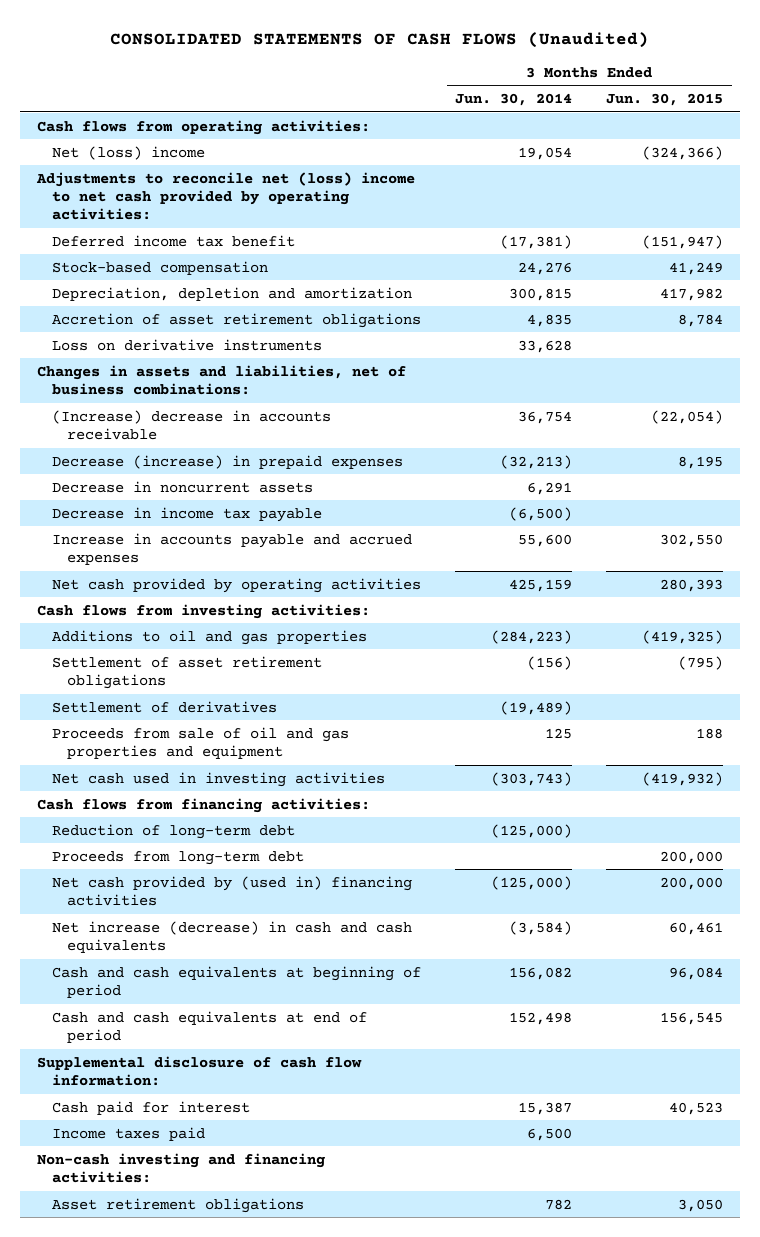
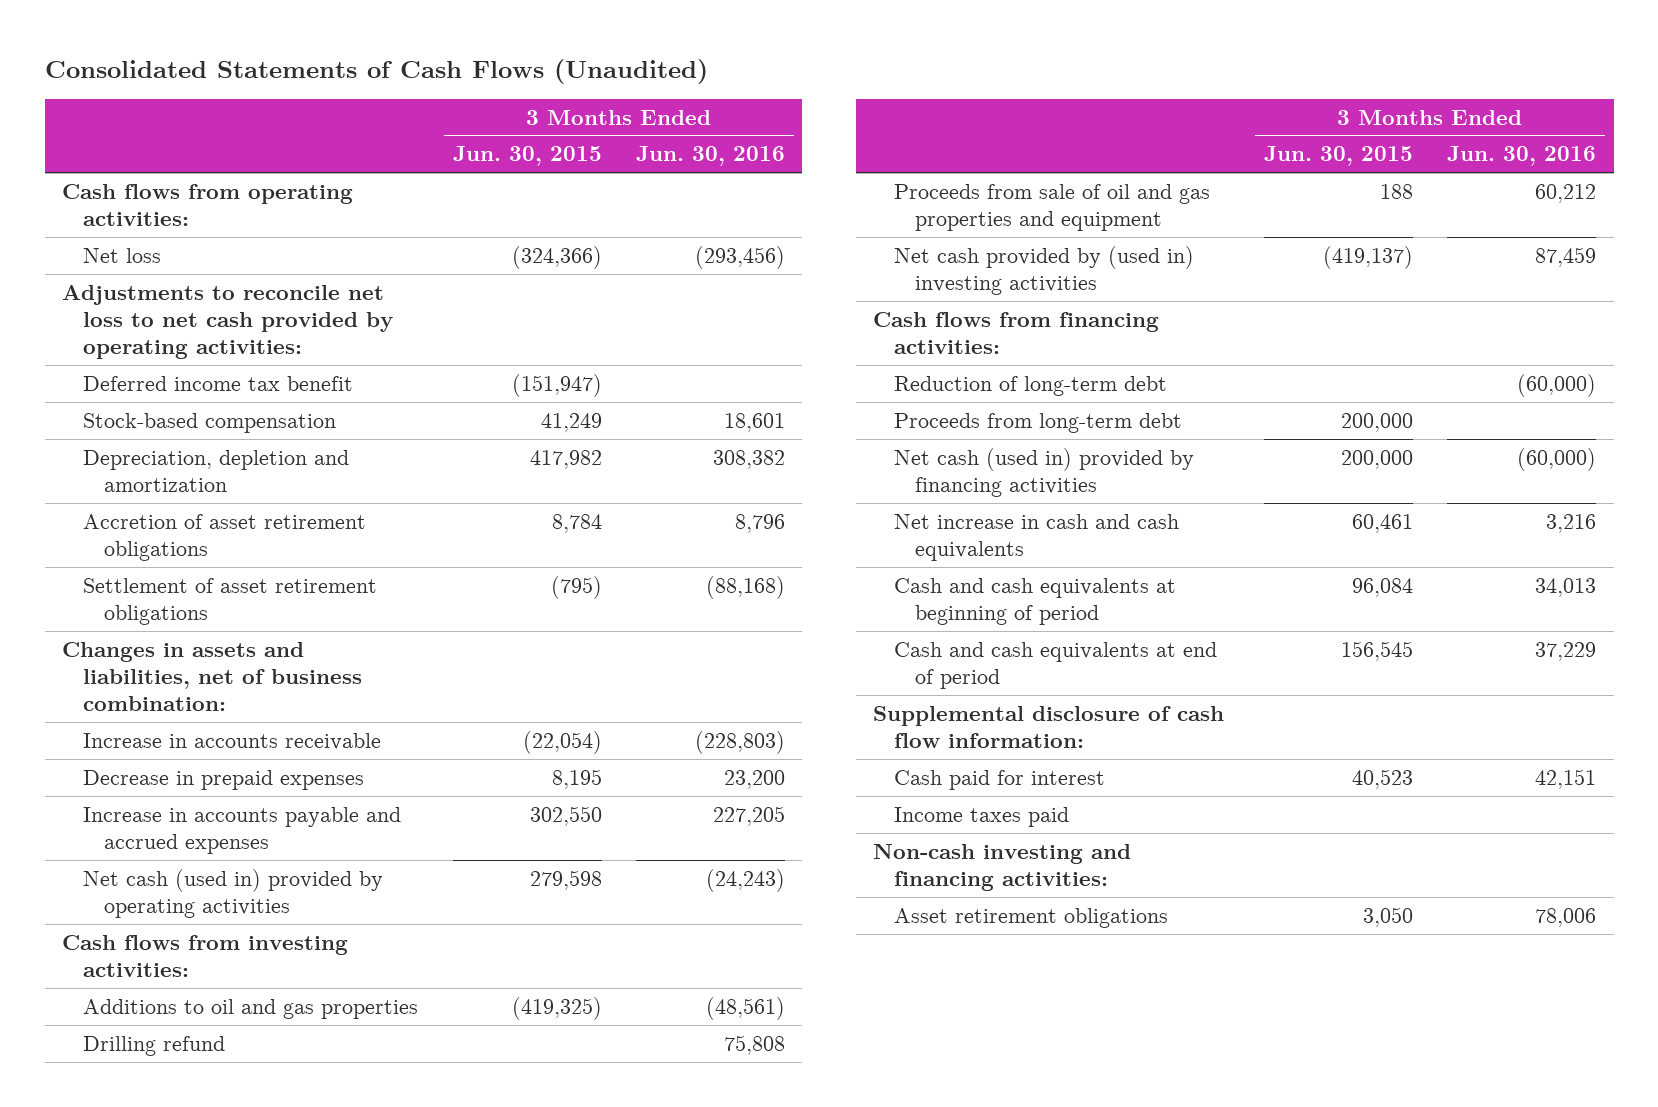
- CONSOLIDATED STATEMENTS OF CASH FLOWS (Unaudited)
+ Consolidated Statements of Cash Flows (Unaudited)
- | 3 Months Ended Jun. 30, 2014 | 3 Months Ended Jun. 30, 2015
+ | 3 Months Ended Jun. 30, 2015 | 3 Months Ended Jun. 30, 2016
- Net (loss) income | 19,054 | (324,366)
- Adjustments to reconcile net (loss) income to net cash provided by operating activities:
+ Net loss | (324,366) | (293,456)
+ Adjustments to reconcile net loss to net cash provided by operating activities:
- Loss on derivative instruments | 33,628 |
- Changes in assets and liabilities, net of business combinations:
- (Increase) decrease in accounts receivable | 36,754 | (22,054)
- Decrease (increase) in prepaid expenses | (32,213) | 8,195
- Decrease in noncurrent assets | 6,291 |
- Decrease in income tax payable | (6,500) |
moved up: Settlement of asset retirement obligations | (795) | (88,168)
+ Changes in assets and liabilities, net of business combination:
+ Increase in accounts receivable | (22,054) | (228,803)
+ Decrease in prepaid expenses | 8,195 | 23,200
- Net cash provided by operating activities | 425,159 | 280,393
+ Net cash (used in) provided by operating activities | 279,598 | (24,243)
- Settlement of derivatives | (19,489) |
+ Drilling refund | | 75,808
- Net cash used in investing activities | (303,743) | (419,932)
+ Net cash provided by (used in) investing activities | (419,137) | 87,459
- Net cash provided by (used in) financing activities | (125,000) | 200,000
- Net increase (decrease) in cash and cash equivalents | (3,584) | 60,461
+ Net cash (used in) provided by financing activities | 200,000 | (60,000)
+ Net increase in cash and cash equivalents | 60,461 | 3,216

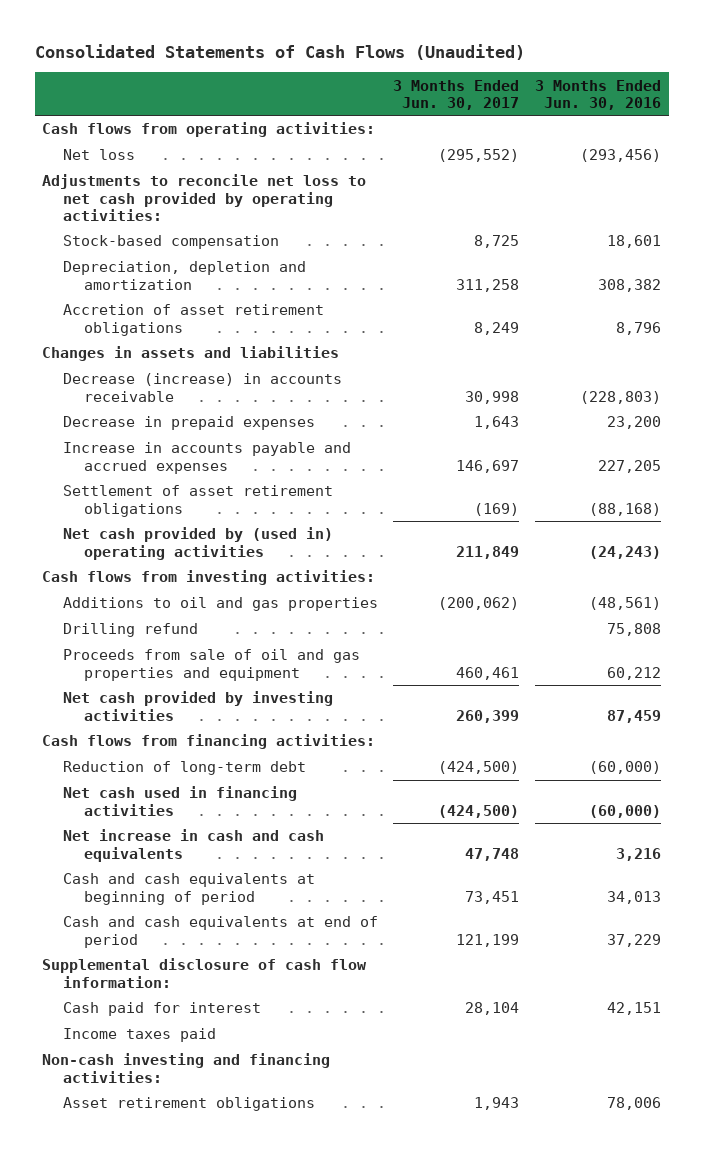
- | 3 Months Ended Jun. 30, 2015 | 3 Months Ended Jun. 30, 2016
+ | 3 Months Ended Jun. 30, 2017 | 3 Months Ended Jun. 30, 2016
- Deferred income tax benefit | (151,947) |
- Changes in assets and liabilities, net of business combination:
- Increase in accounts receivable | (22,054) | (228,803)
+ Changes in assets and liabilities
+ Decrease (increase) in accounts receivable | 30,998 | (228,803)
- Net cash (used in) provided by operating activities | 279,598 | (24,243)
moved down: Settlement of asset retirement obligations | (169) | (88,168)
+ Net cash provided by (used in) operating activities | 211,849 | (24,243)
- Net cash provided by (used in) investing activities | (419,137) | 87,459
+ Net cash provided by investing activities | 260,399 | 87,459
- Proceeds from long-term debt | 200,000 |
- Net cash (used in) provided by financing activities | 200,000 | (60,000)
+ Net cash used in financing activities | (424,500) | (60,000)

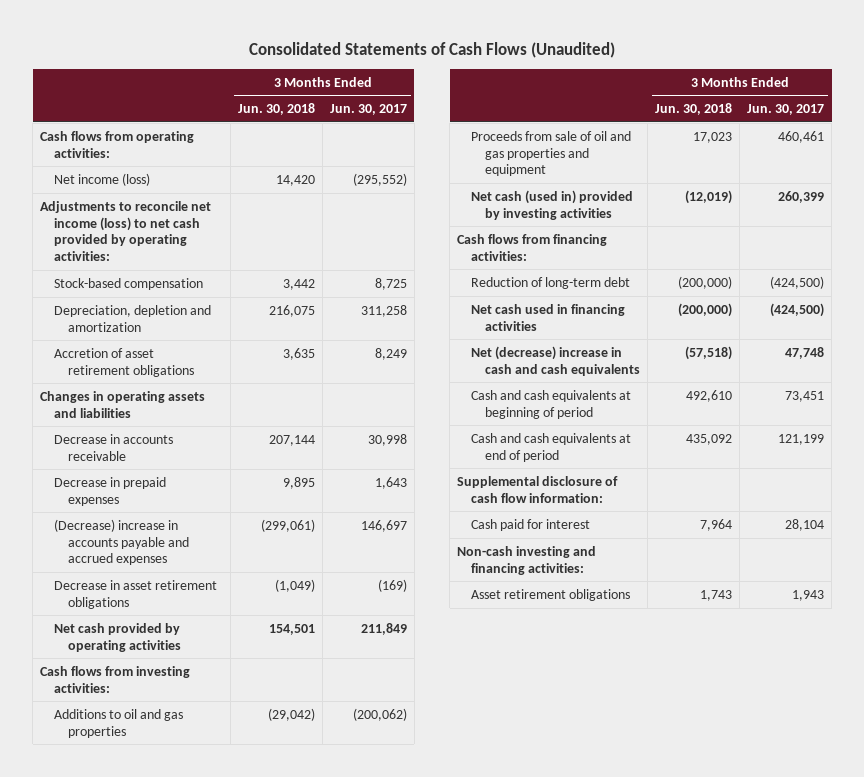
- | 3 Months Ended Jun. 30, 2017 | 3 Months Ended Jun. 30, 2016
+ | 3 Months Ended Jun. 30, 2018 | 3 Months Ended Jun. 30, 2017
- Net loss | (295,552) | (293,456)
- Adjustments to reconcile net loss to net cash provided by operating activities:
+ Net income (loss) | 14,420 | (295,552)
+ Adjustments to reconcile net income (loss) to net cash provided by operating activities:
- Changes in assets and liabilities
- Decrease (increase) in accounts receivable | 30,998 | (228,803)
+ Changes in operating assets and liabilities
+ Decrease in accounts receivable | 207,144 | 30,998
- Increase in accounts payable and accrued expenses | 146,697 | 227,205
- Settlement of asset retirement obligations | (169) | (88,168)
- Net cash provided by (used in) operating activities | 211,849 | (24,243)
+ (Decrease) increase in accounts payable and accrued expenses | (299,061) | 146,697
+ Decrease in asset retirement obligations | (1,049) | (169)
+ Net cash provided by operating activities | 154,501 | 211,849
- Drilling refund | | 75,808
- Net cash provided by investing activities | 260,399 | 87,459
+ Net cash (used in) provided by investing activities | (12,019) | 260,399
- Net increase in cash and cash equivalents | 47,748 | 3,216
+ Net (decrease) increase in cash and cash equivalents | (57,518) | 47,748
- Income taxes paid

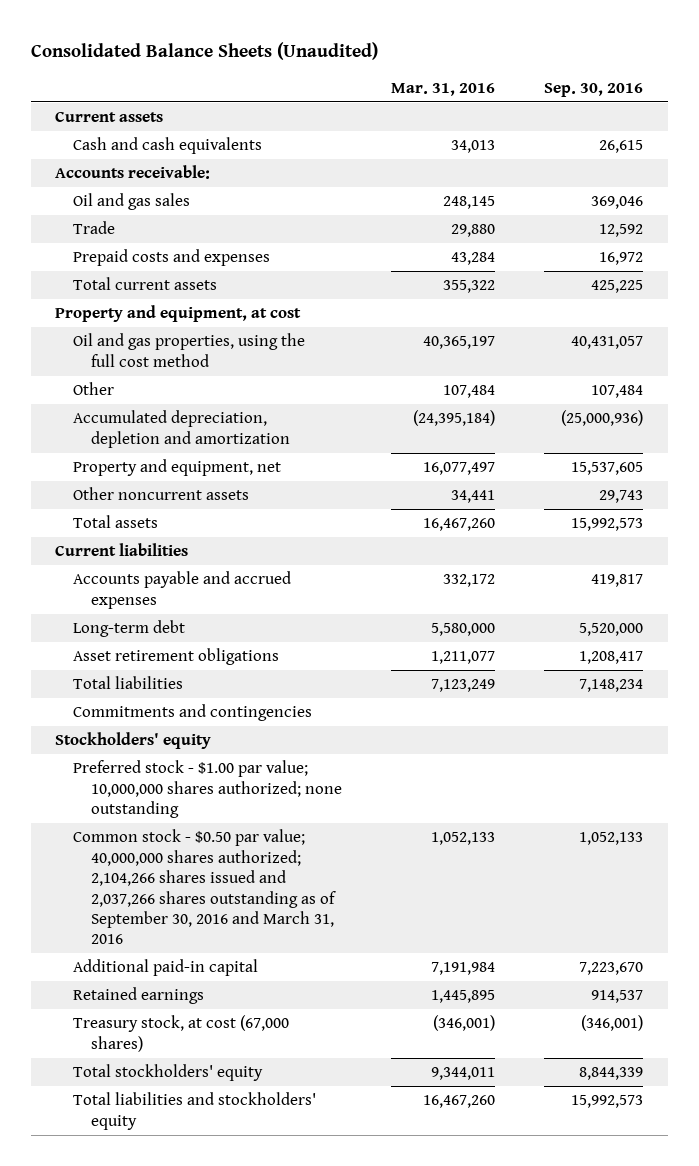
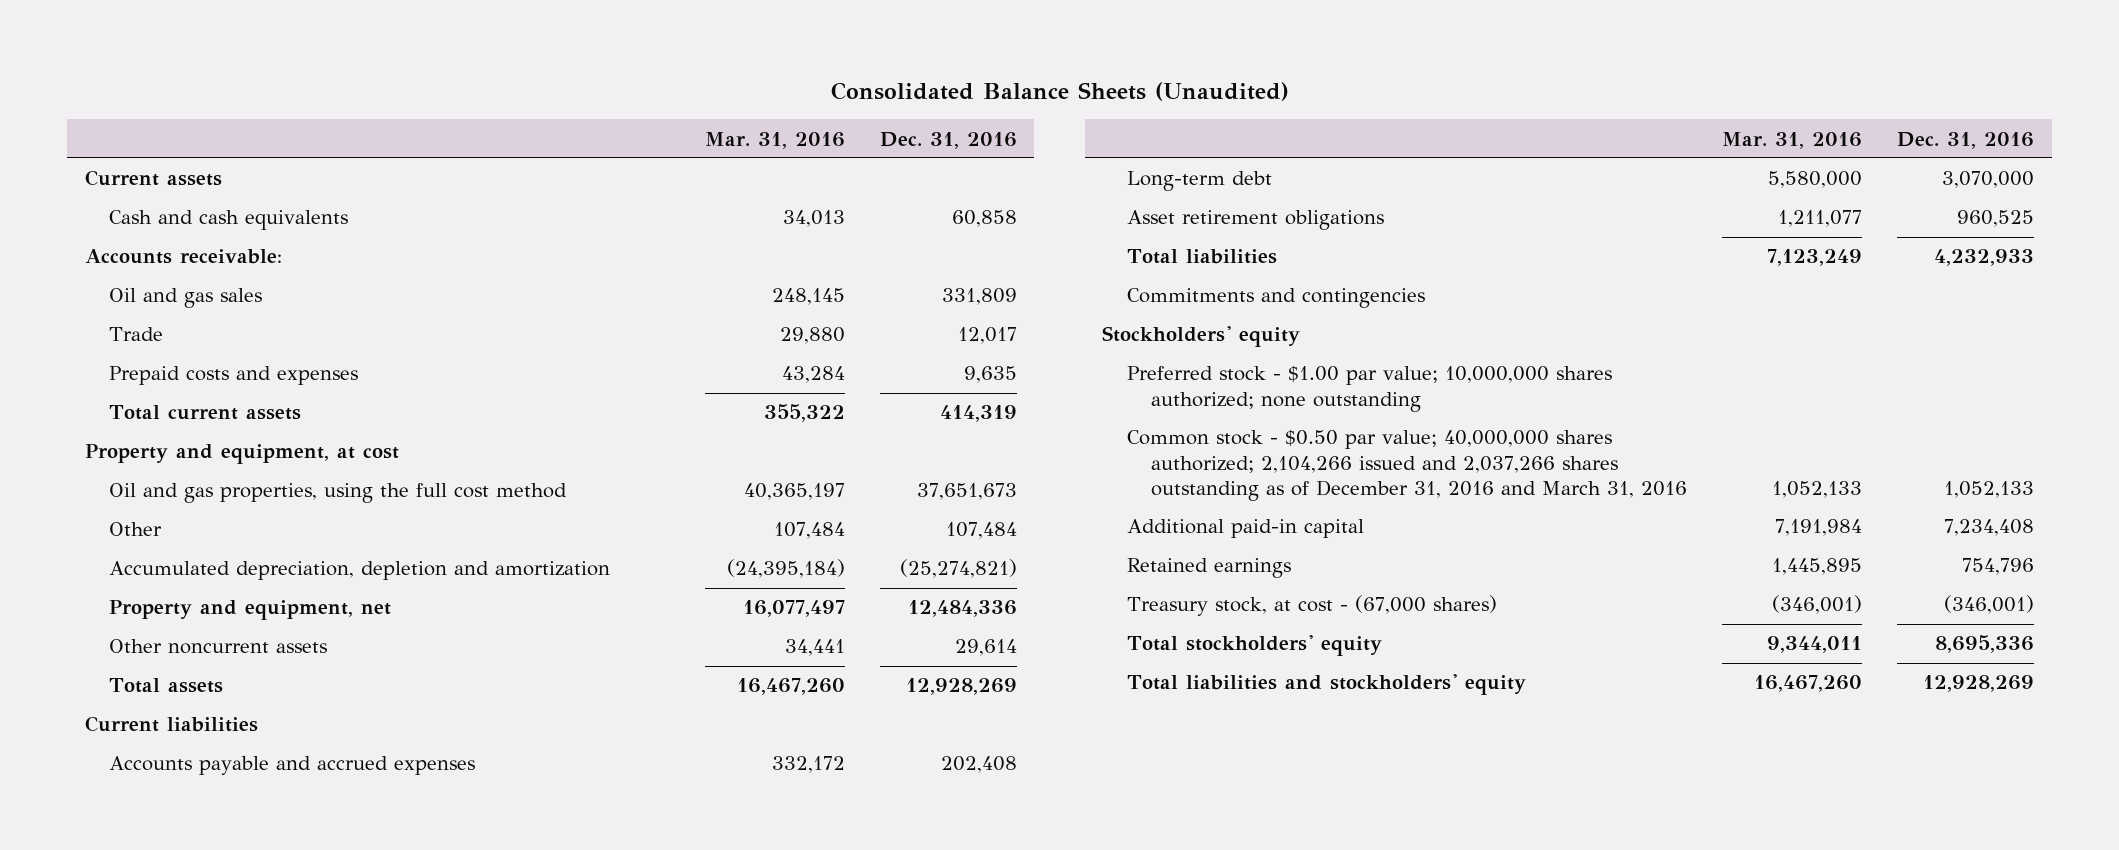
- | Mar. 31, 2016 | Sep. 30, 2016
+ | Mar. 31, 2016 | Dec. 31, 2016
- Common stock - $0.50 par value; 40,000,000 shares authorized; 2,104,266 shares issued and 2,037,266 shares outstanding as of September 30, 2016 and March 31, 2016 | 1,052,133 | 1,052,133
+ Common stock - $0.50 par value; 40,000,000 shares authorized; 2,104,266 issued and 2,037,266 shares outstanding as of December 31, 2016 and March 31, 2016 | 1,052,133 | 1,052,133
- Treasury stock, at cost (67,000 shares) | (346,001) | (346,001)
+ Treasury stock, at cost - (67,000 shares) | (346,001) | (346,001)

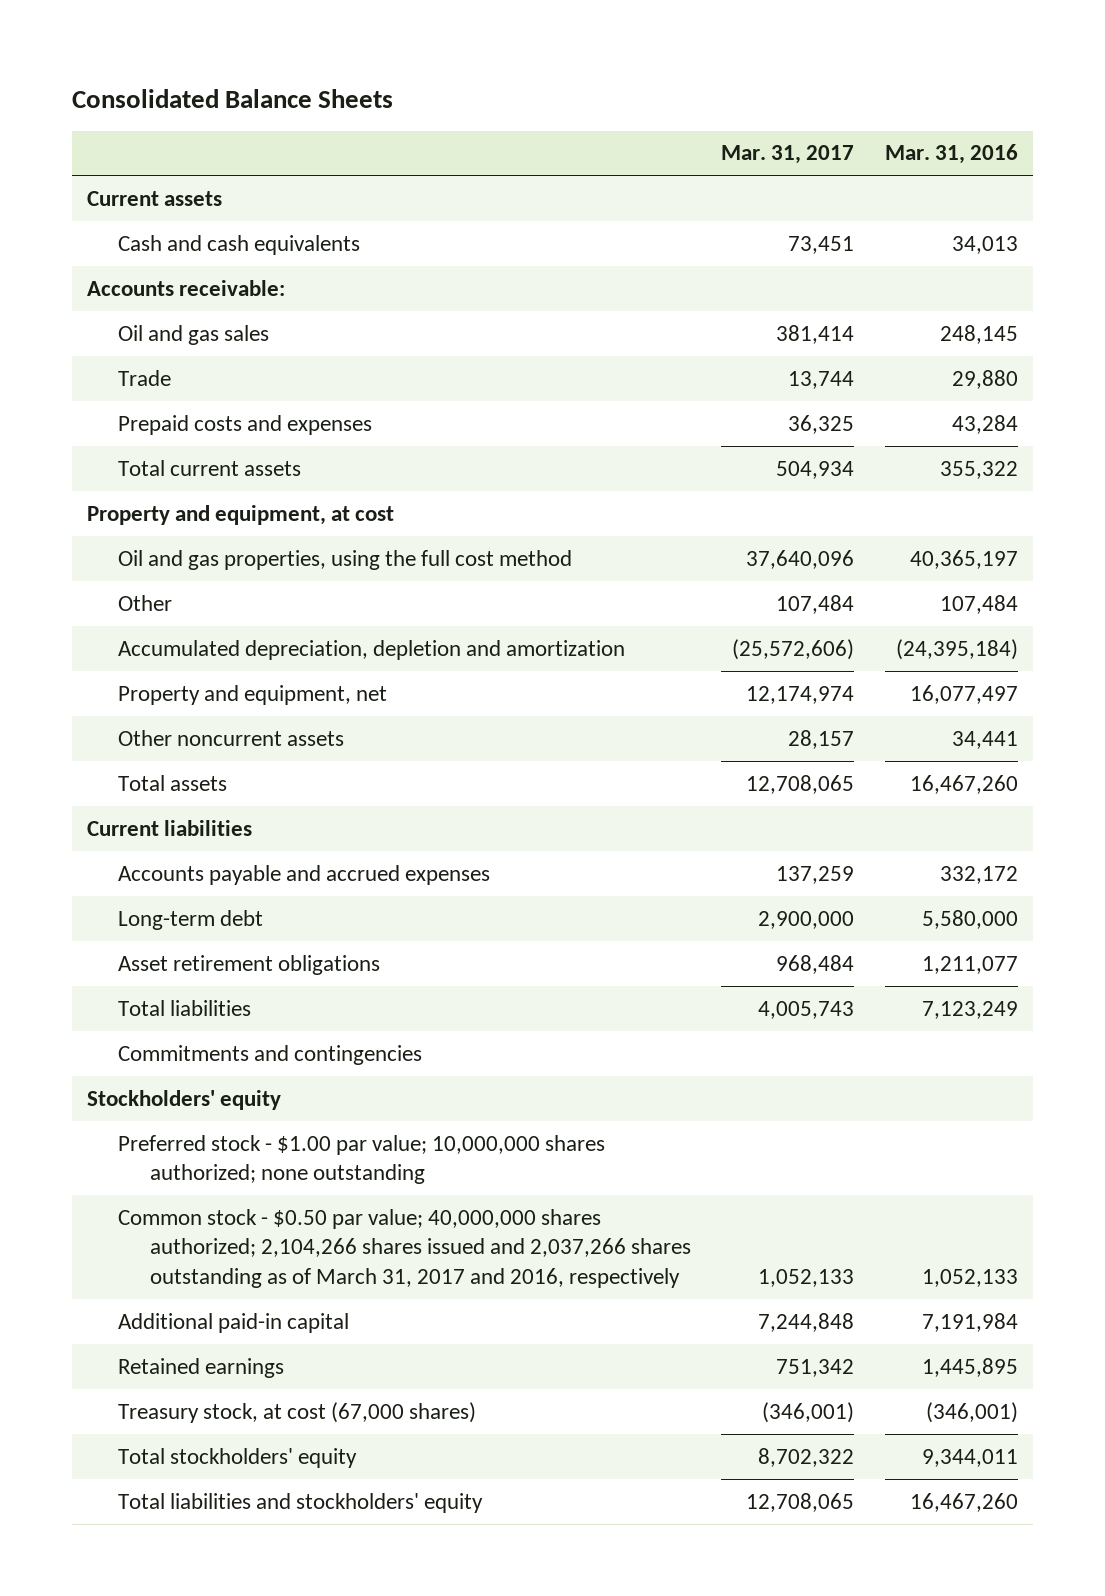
- Consolidated Balance Sheets (Unaudited)
+ Consolidated Balance Sheets
- | Mar. 31, 2016 | Dec. 31, 2016
+ | Mar. 31, 2017 | Mar. 31, 2016
- Common stock - $0.50 par value; 40,000,000 shares authorized; 2,104,266 issued and 2,037,266 shares outstanding as of December 31, 2016 and March 31, 2016 | 1,052,133 | 1,052,133
+ Common stock - $0.50 par value; 40,000,000 shares authorized; 2,104,266 shares issued and 2,037,266 shares outstanding as of March 31, 2017 and 2016, respectively | 1,052,133 | 1,052,133
- Treasury stock, at cost - (67,000 shares) | (346,001) | (346,001)
+ Treasury stock, at cost (67,000 shares) | (346,001) | (346,001)

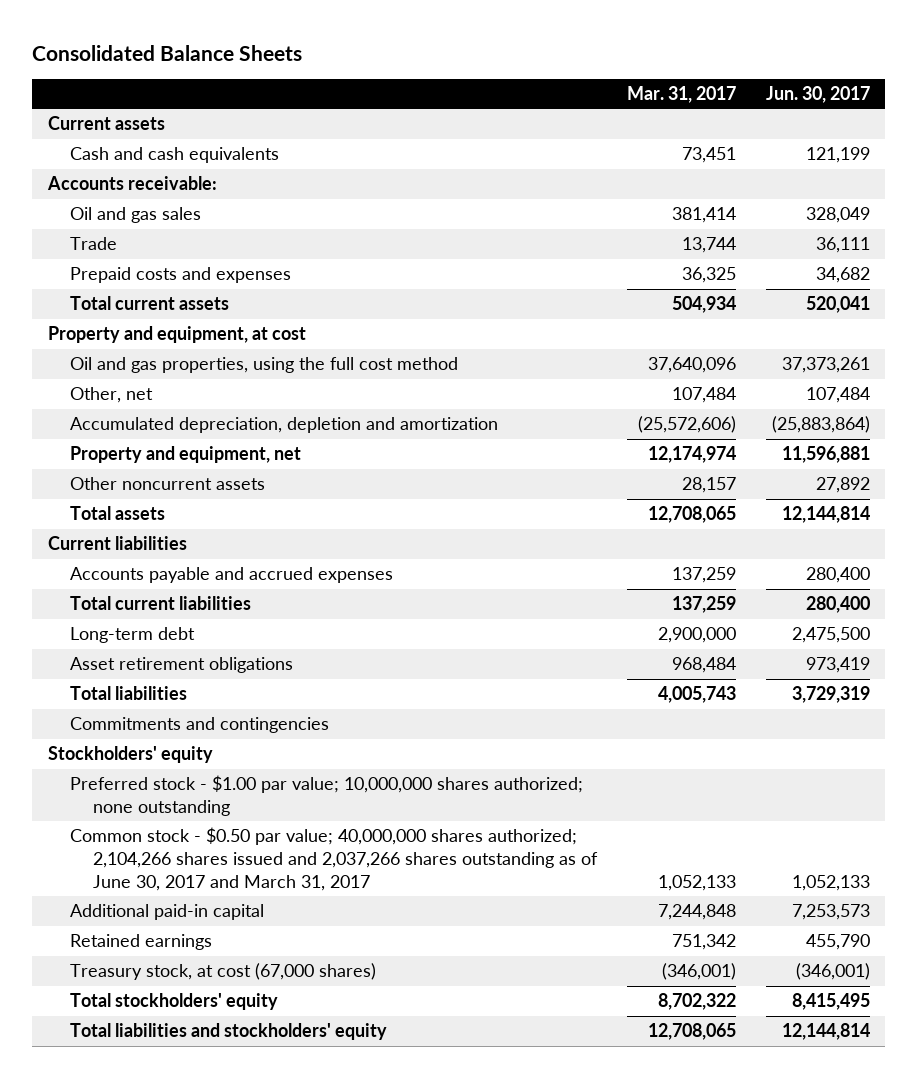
- | Mar. 31, 2017 | Mar. 31, 2016
+ | Mar. 31, 2017 | Jun. 30, 2017
- Other | 107,484 | 107,484
+ Other, net | 107,484 | 107,484
+ Total current liabilities | 137,259 | 280,400
- Common stock - $0.50 par value; 40,000,000 shares authorized; 2,104,266 shares issued and 2,037,266 shares outstanding as of March 31, 2017 and 2016, respectively | 1,052,133 | 1,052,133
+ Common stock - $0.50 par value; 40,000,000 shares authorized; 2,104,266 shares issued and 2,037,266 shares outstanding as of June 30, 2017 and March 31, 2017 | 1,052,133 | 1,052,133

